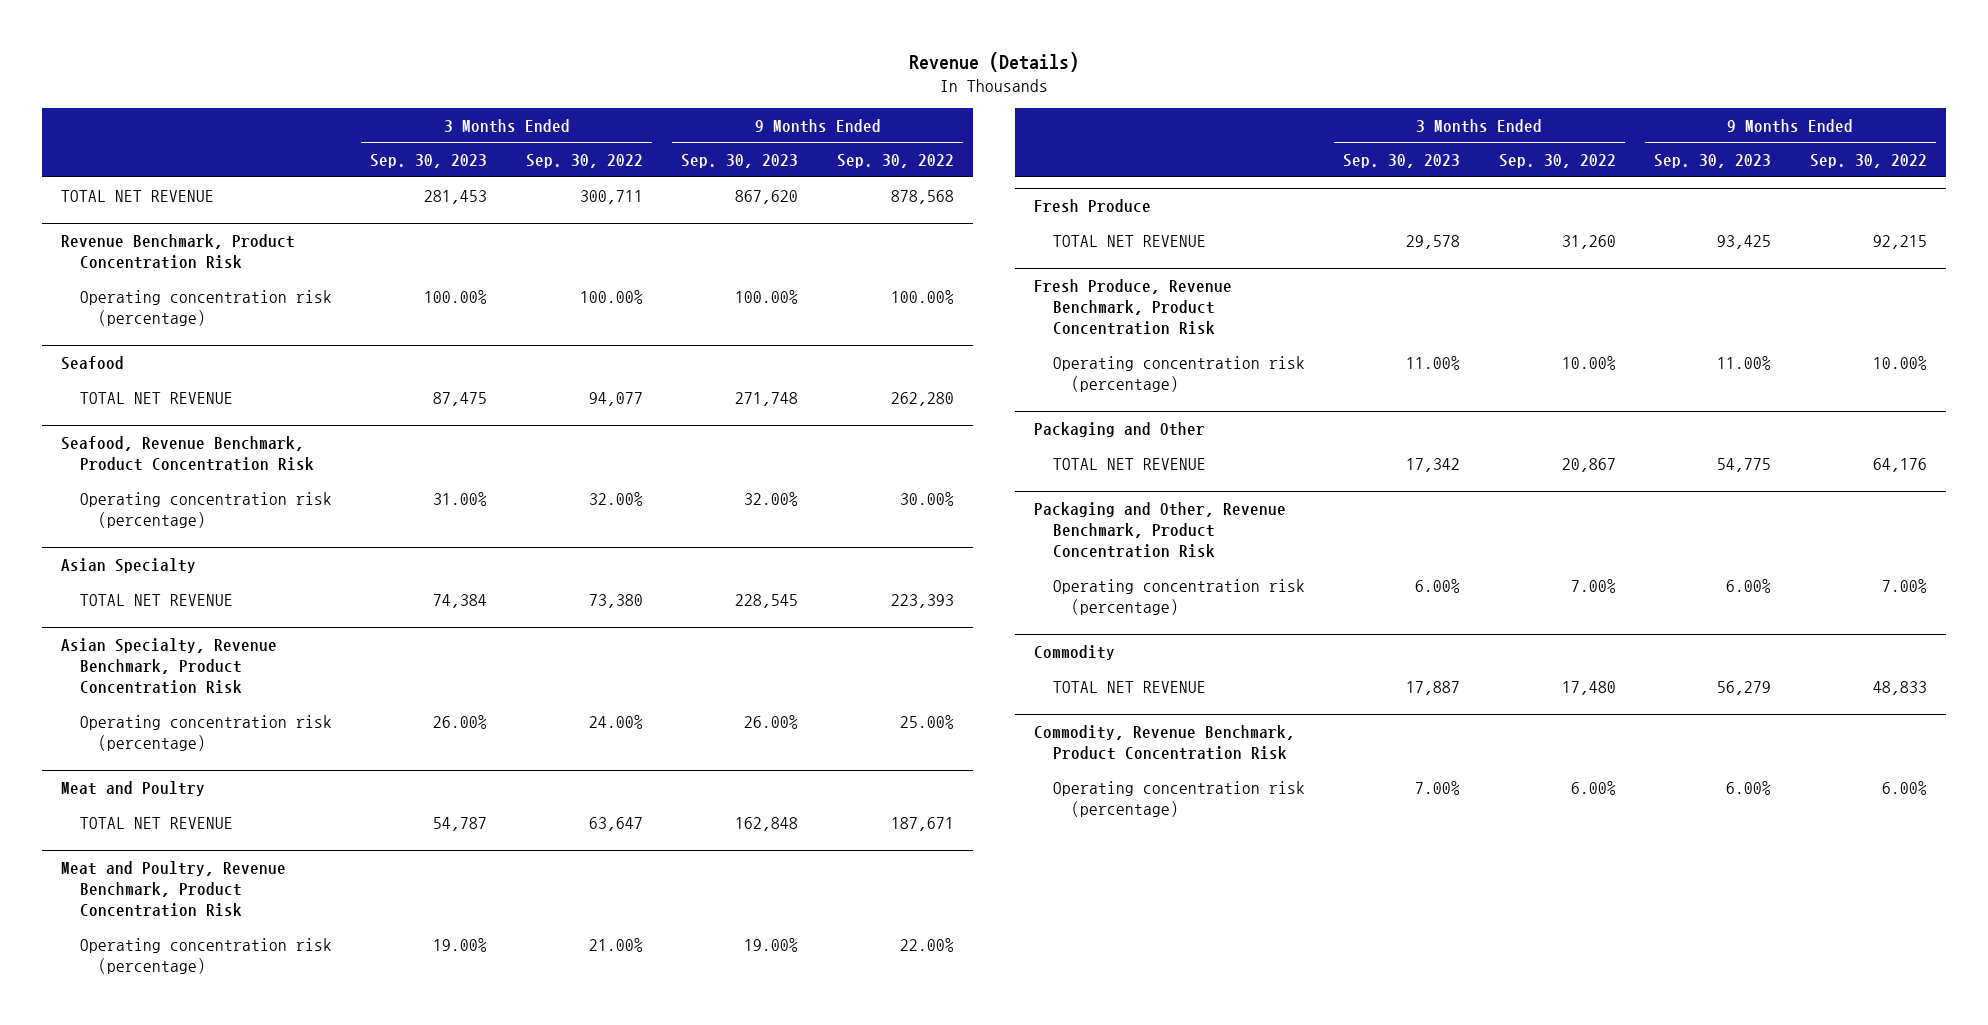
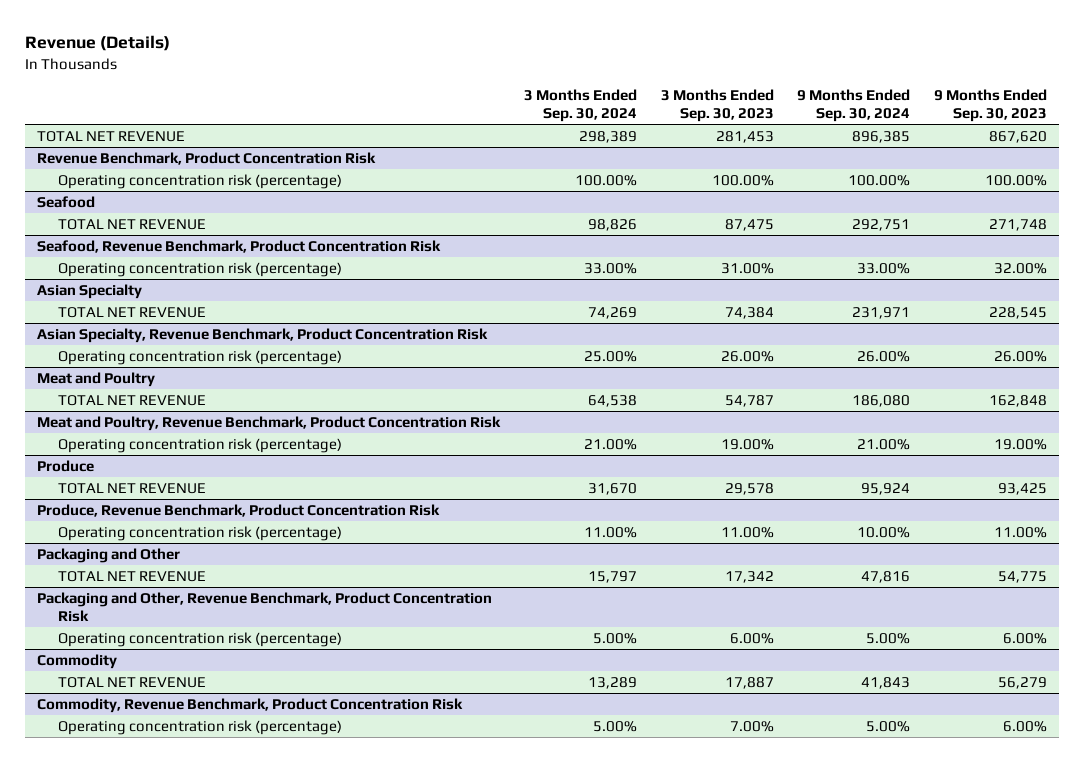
- | 3 Months Ended Sep. 30, 2023 | 3 Months Ended Sep. 30, 2022 | 9 Months Ended Sep. 30, 2023 | 9 Months Ended Sep. 30, 2022
+ | 3 Months Ended Sep. 30, 2024 | 3 Months Ended Sep. 30, 2023 | 9 Months Ended Sep. 30, 2024 | 9 Months Ended Sep. 30, 2023
- Fresh Produce
+ Produce
- Fresh Produce, Revenue Benchmark, Product Concentration Risk
+ Produce, Revenue Benchmark, Product Concentration Risk

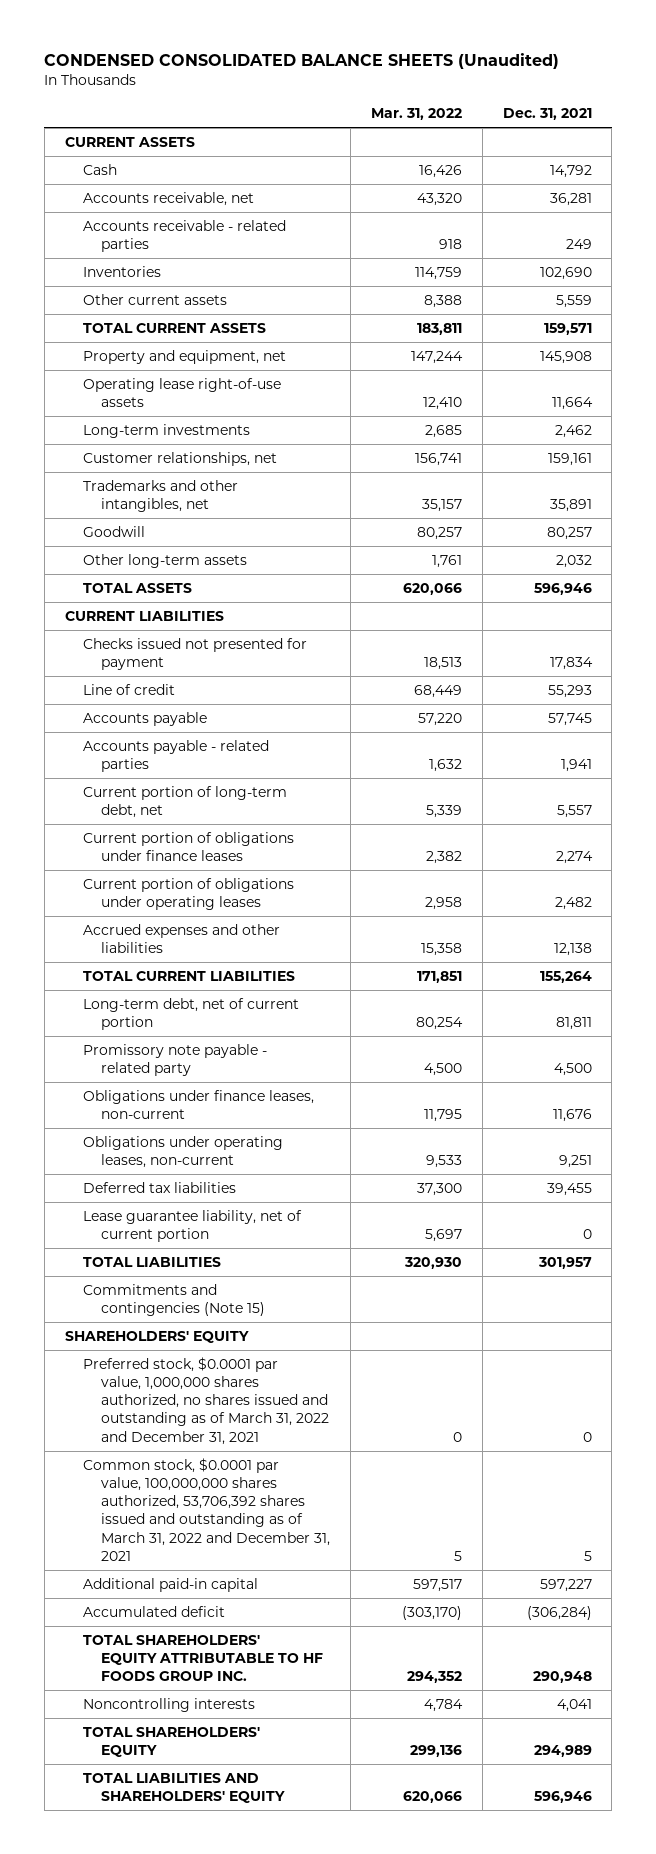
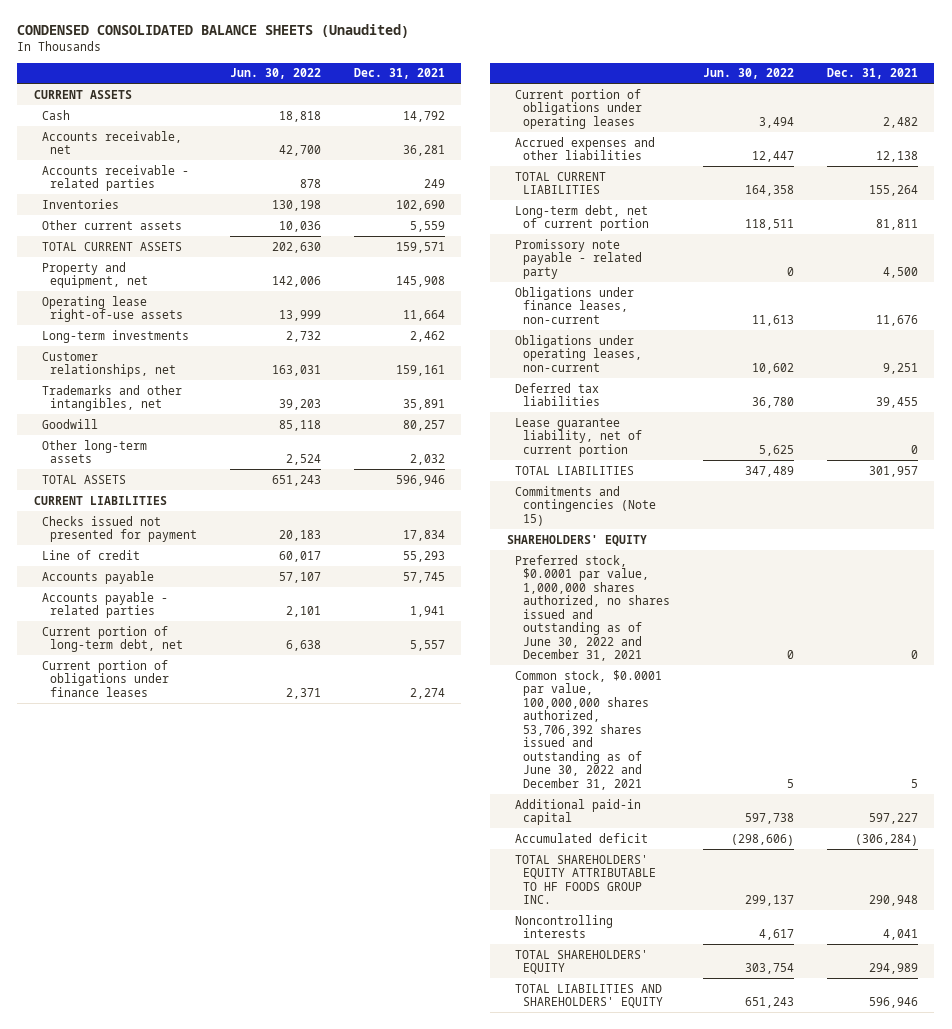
- | Mar. 31, 2022 | Dec. 31, 2021
+ | Jun. 30, 2022 | Dec. 31, 2021
- Preferred stock, $0.0001 par value, 1,000,000 shares authorized, no shares issued and outstanding as of March 31, 2022 and December 31, 2021 | 0 | 0
- Common stock, $0.0001 par value, 100,000,000 shares authorized, 53,706,392 shares issued and outstanding as of March 31, 2022 and December 31, 2021 | 5 | 5
+ Preferred stock, $0.0001 par value, 1,000,000 shares authorized, no shares issued and outstanding as of June 30, 2022 and December 31, 2021 | 0 | 0
+ Common stock, $0.0001 par value, 100,000,000 shares authorized, 53,706,392 shares issued and outstanding as of June 30, 2022 and December 31, 2021 | 5 | 5

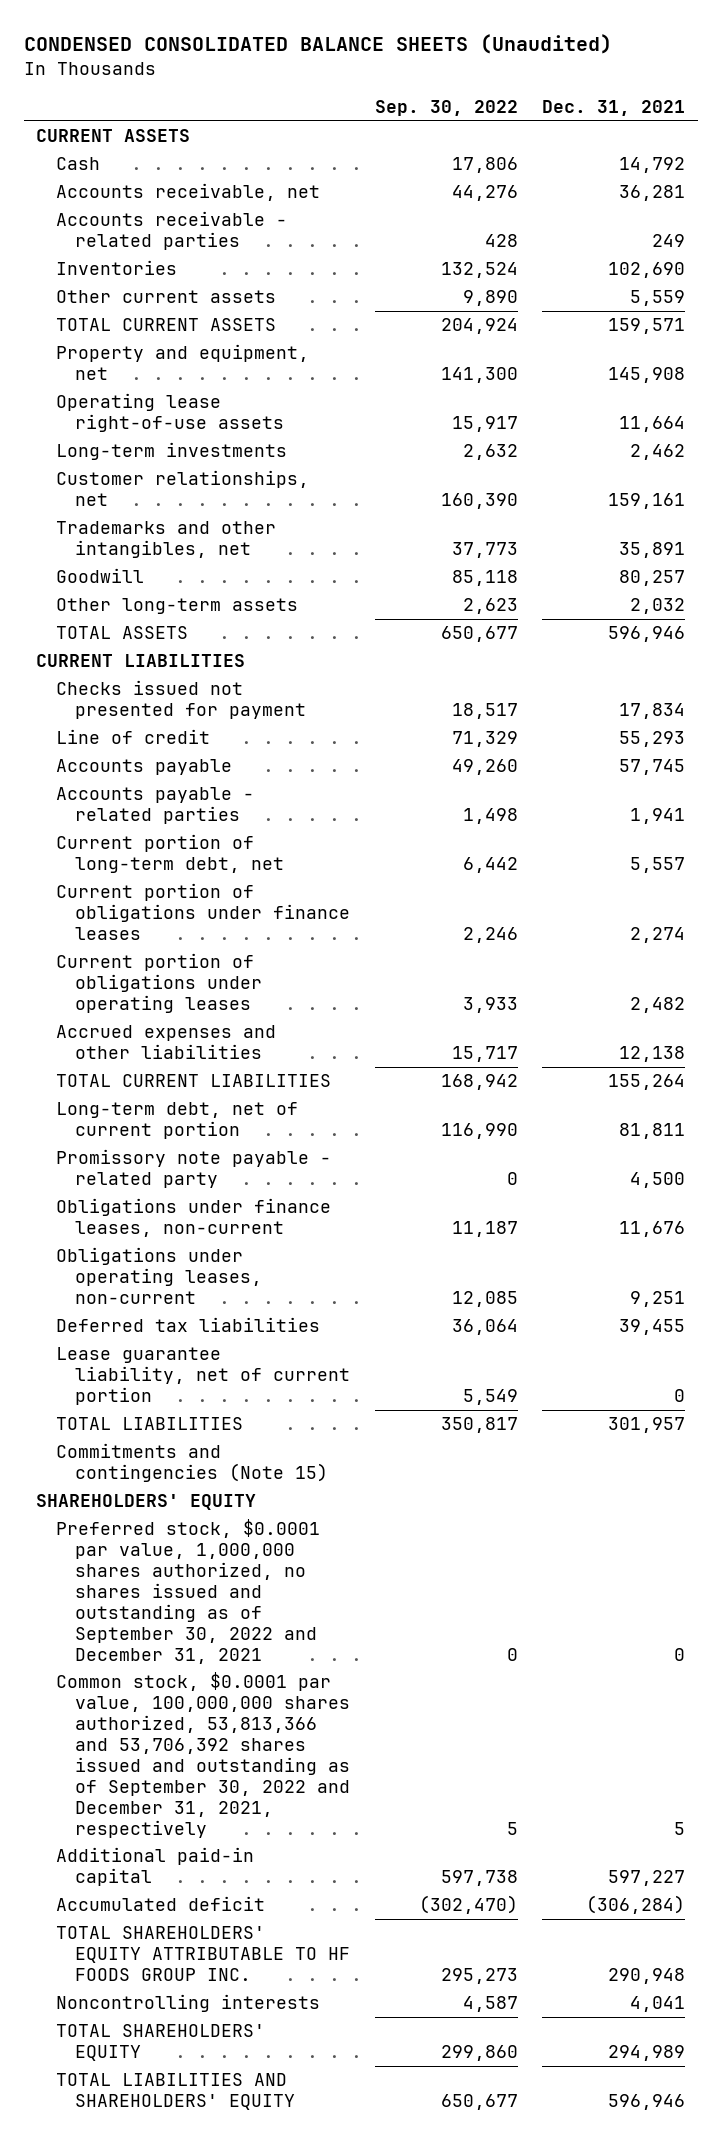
- | Jun. 30, 2022 | Dec. 31, 2021
+ | Sep. 30, 2022 | Dec. 31, 2021
- Preferred stock, $0.0001 par value, 1,000,000 shares authorized, no shares issued and outstanding as of June 30, 2022 and December 31, 2021 | 0 | 0
- Common stock, $0.0001 par value, 100,000,000 shares authorized, 53,706,392 shares issued and outstanding as of June 30, 2022 and December 31, 2021 | 5 | 5
+ Preferred stock, $0.0001 par value, 1,000,000 shares authorized, no shares issued and outstanding as of September 30, 2022 and December 31, 2021 | 0 | 0
+ Common stock, $0.0001 par value, 100,000,000 shares authorized, 53,813,366 and 53,706,392 shares issued and outstanding as of September 30, 2022 and December 31, 2021, respectively | 5 | 5

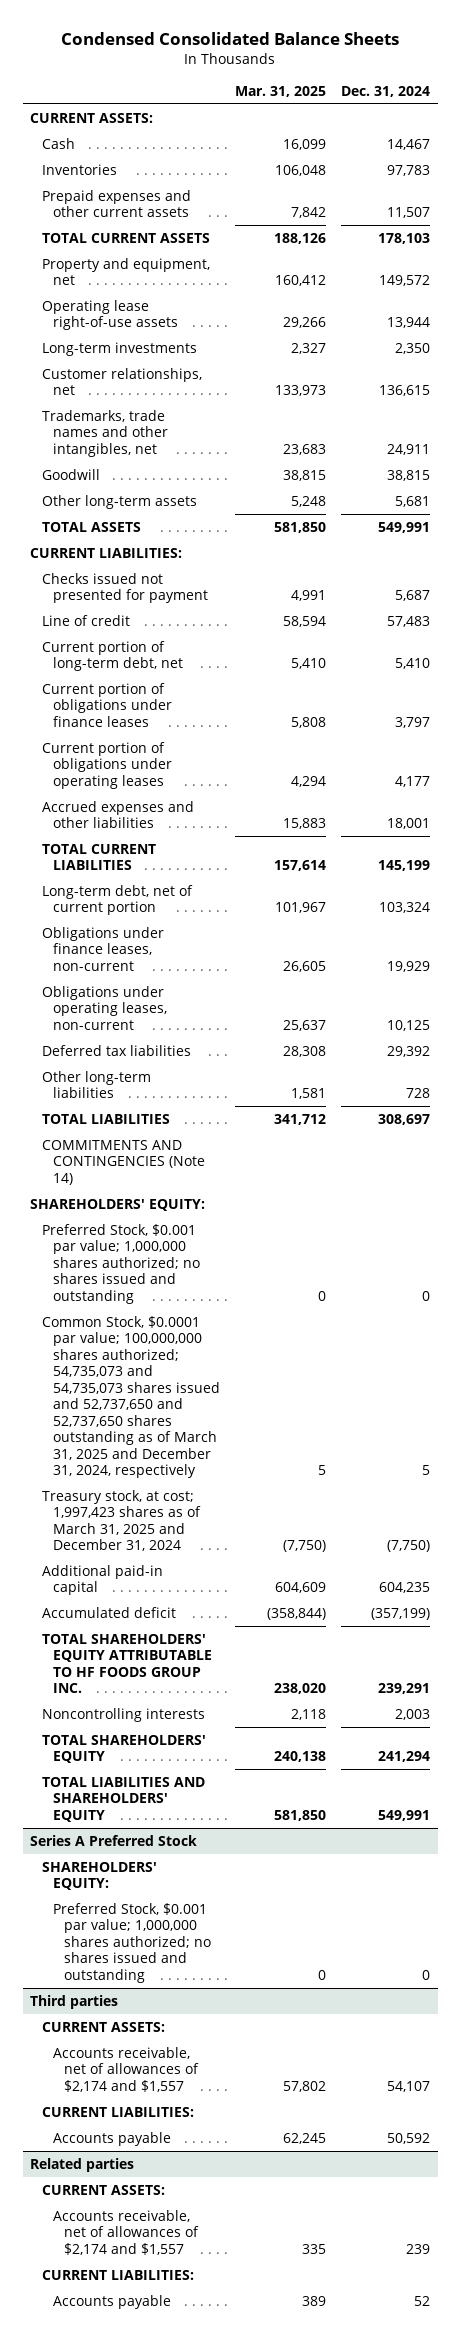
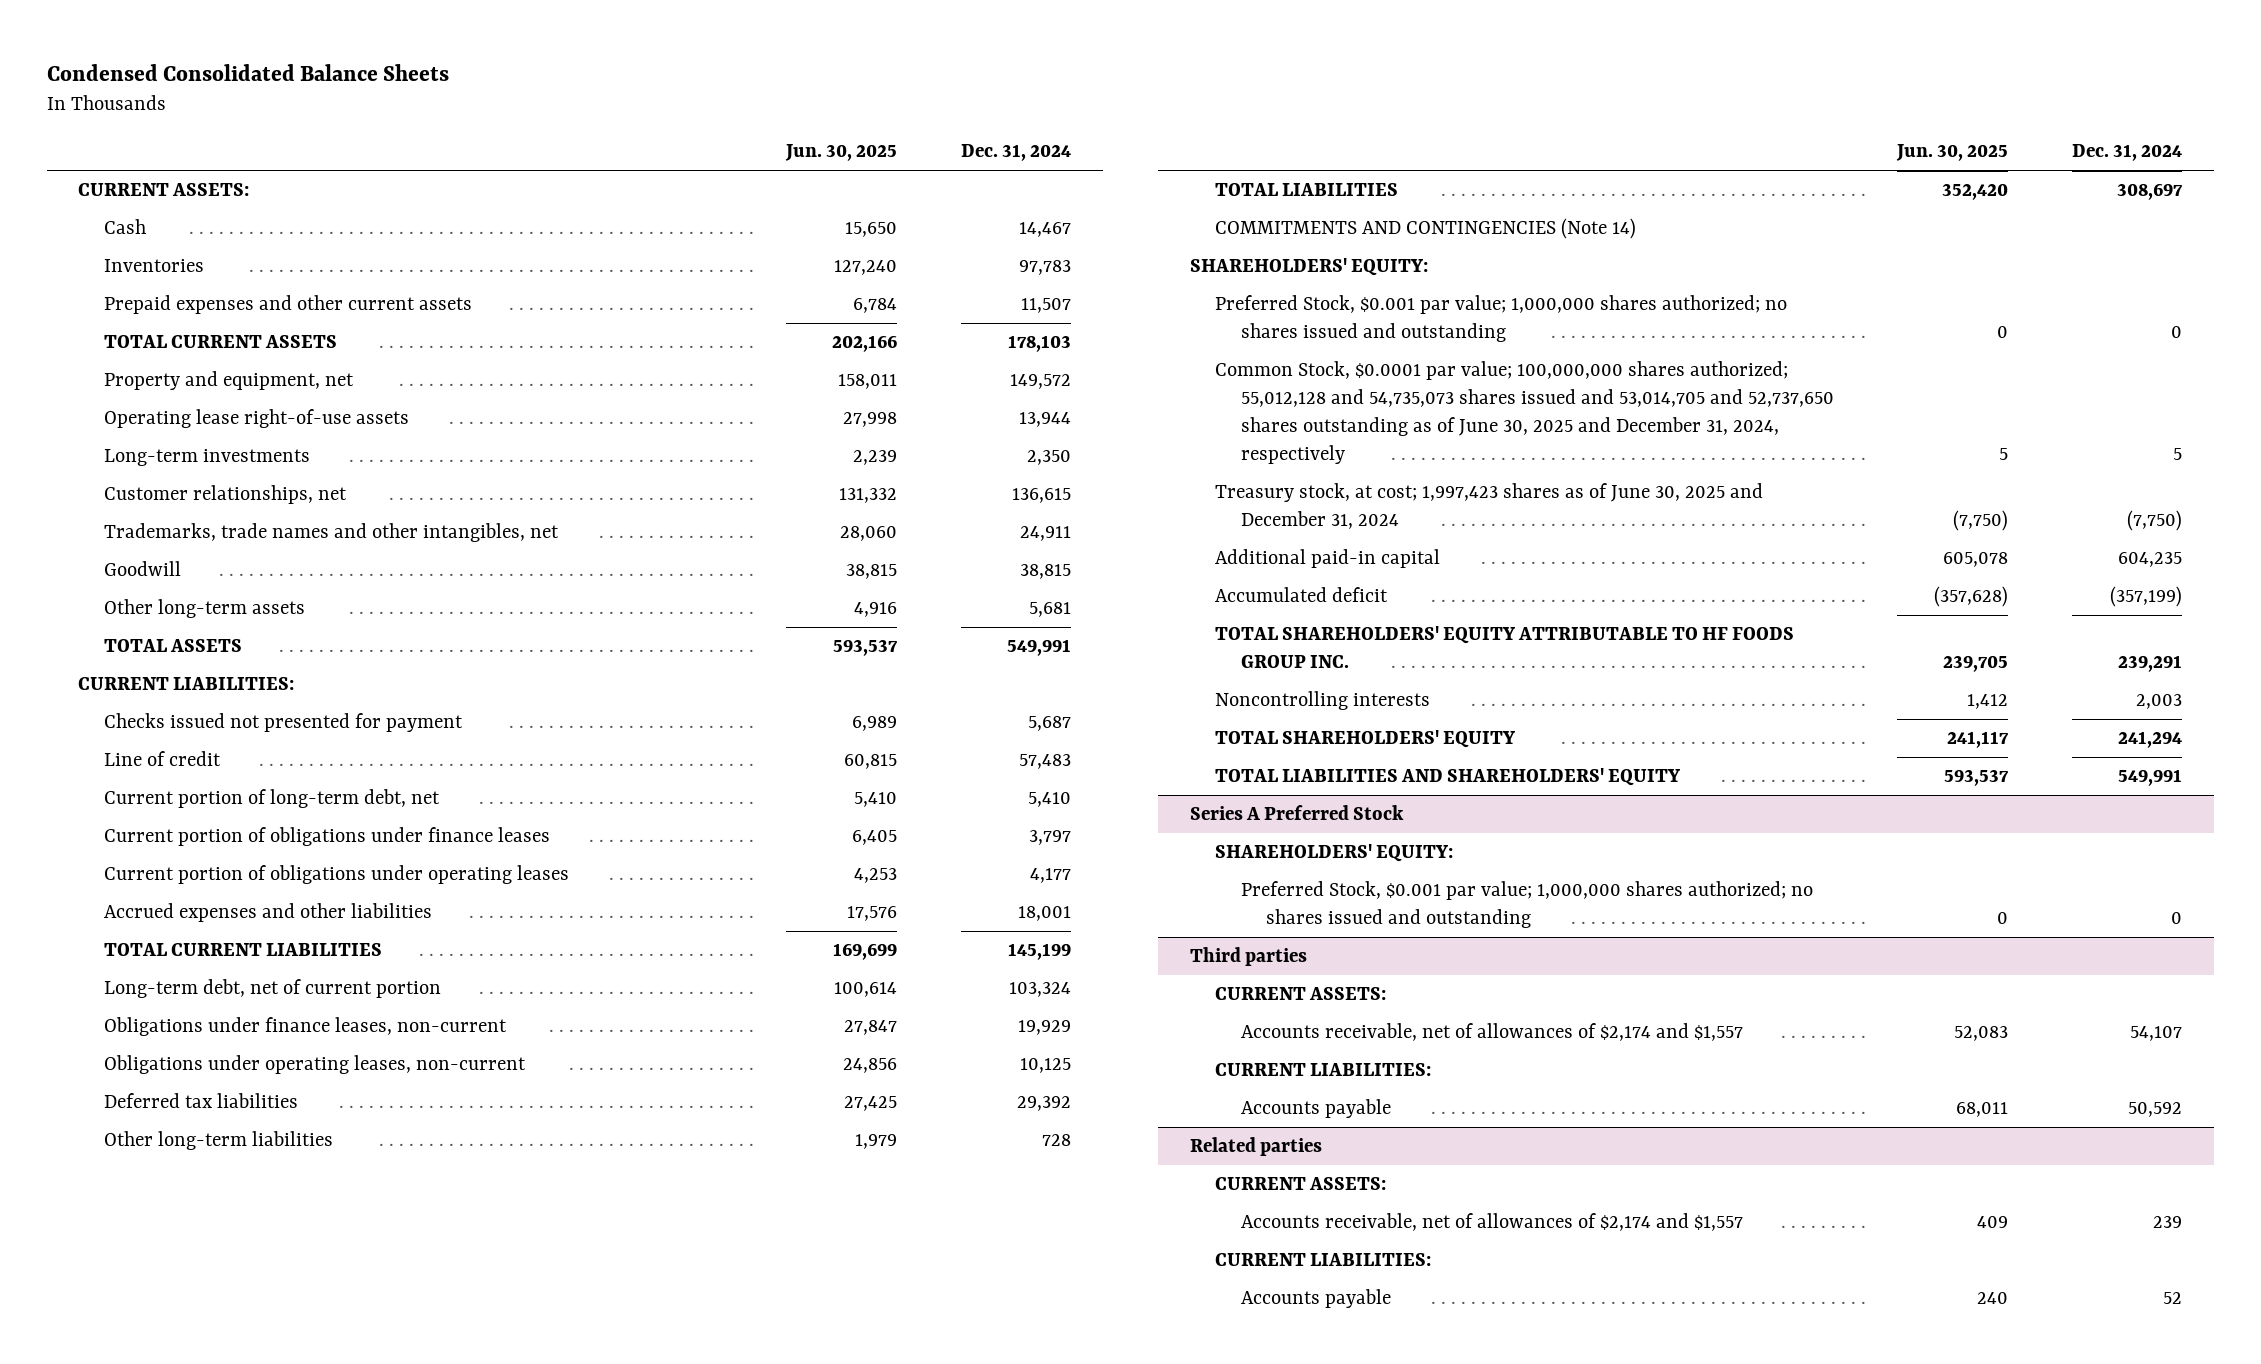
- | Mar. 31, 2025 | Dec. 31, 2024
+ | Jun. 30, 2025 | Dec. 31, 2024
- Common Stock, $0.0001 par value; 100,000,000 shares authorized; 54,735,073 and 54,735,073 shares issued and 52,737,650 and 52,737,650 shares outstanding as of March 31, 2025 and December 31, 2024, respectively | 5 | 5
- Treasury stock, at cost; 1,997,423 shares as of March 31, 2025 and December 31, 2024 | (7,750) | (7,750)
+ Common Stock, $0.0001 par value; 100,000,000 shares authorized; 55,012,128 and 54,735,073 shares issued and 53,014,705 and 52,737,650 shares outstanding as of June 30, 2025 and December 31, 2024, respectively | 5 | 5
+ Treasury stock, at cost; 1,997,423 shares as of June 30, 2025 and December 31, 2024 | (7,750) | (7,750)

